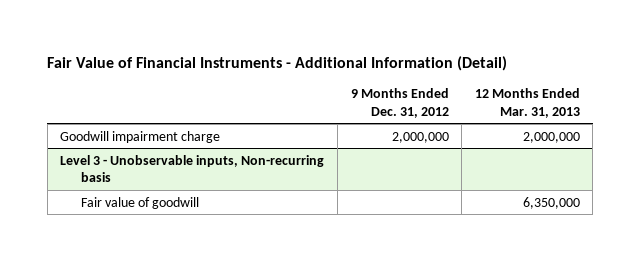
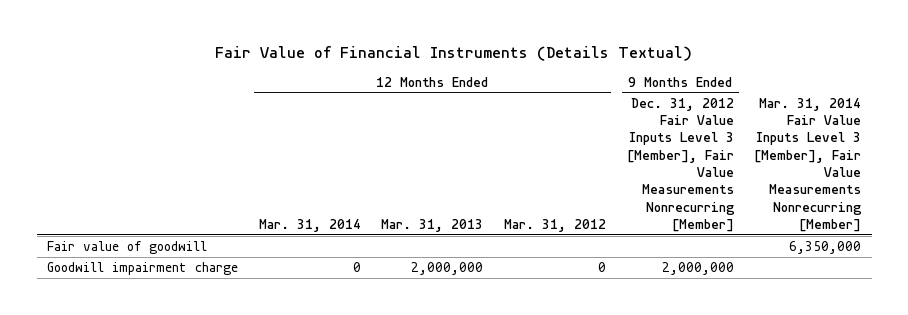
- Fair Value of Financial Instruments - Additional Information (Detail)
+ Fair Value of Financial Instruments (Details Textual)
- | 9 Months Ended Dec. 31, 2012 | 12 Months Ended Mar. 31, 2013
+ | 12 Months Ended Mar. 31, 2014 | 12 Months Ended Mar. 31, 2013 | 12 Months Ended Mar. 31, 2012 | 9 Months Ended Dec. 31, 2012 Fair Value Inputs Level 3 [Member], Fair Value Measurements Nonrecurring [Member] | Mar. 31, 2014 Fair Value Inputs Level 3 [Member], Fair Value Measurements Nonrecurring [Member]
+ Fair value of goodwill | | | | | 6,350,000
- Level 3 - Unobservable inputs, Non-recurring basis
- Fair value of goodwill | | 6,350,000

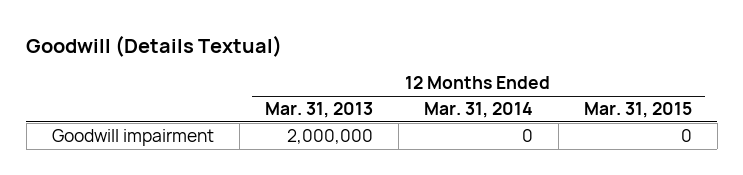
- Fair Value of Financial Instruments (Details Textual)
+ Goodwill (Details Textual)
- | 12 Months Ended Mar. 31, 2014 | 12 Months Ended Mar. 31, 2013 | 12 Months Ended Mar. 31, 2012 | 9 Months Ended Dec. 31, 2012 Fair Value Inputs Level 3 [Member], Fair Value Measurements Nonrecurring [Member] | Mar. 31, 2014 Fair Value Inputs Level 3 [Member], Fair Value Measurements Nonrecurring [Member]
+ | 12 Months Ended Mar. 31, 2013 | 12 Months Ended Mar. 31, 2014 | 12 Months Ended Mar. 31, 2015
- Fair value of goodwill | | | | | 6,350,000
- Goodwill impairment charge | 0 | 2,000,000 | 0 | 2,000,000 |
+ Goodwill impairment | 2,000,000 | 0 | 0

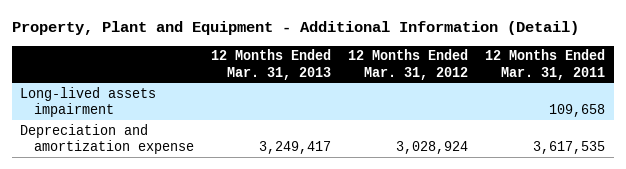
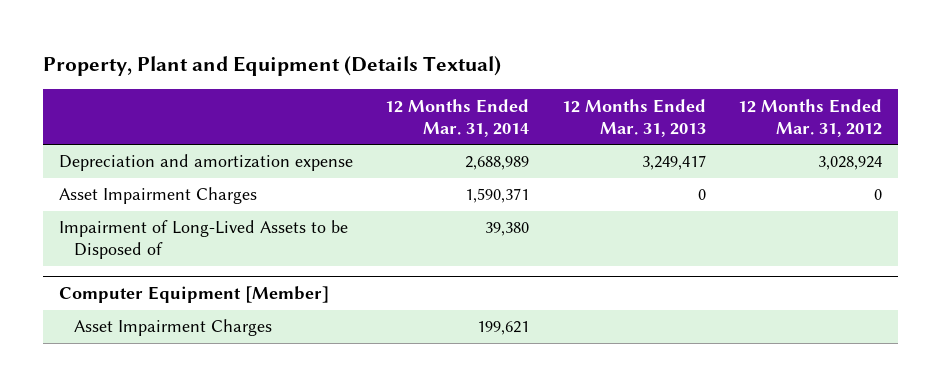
- Property, Plant and Equipment - Additional Information (Detail)
+ Property, Plant and Equipment (Details Textual)
- | 12 Months Ended Mar. 31, 2013 | 12 Months Ended Mar. 31, 2012 | 12 Months Ended Mar. 31, 2011
+ | 12 Months Ended Mar. 31, 2014 | 12 Months Ended Mar. 31, 2013 | 12 Months Ended Mar. 31, 2012
- Long-lived assets impairment | | | 109,658
+ Asset Impairment Charges | 1,590,371 | 0 | 0
+ Impairment of Long-Lived Assets to be Disposed of | 39,380 | |
+ Computer Equipment [Member]
+ Asset Impairment Charges | 199,621 | |

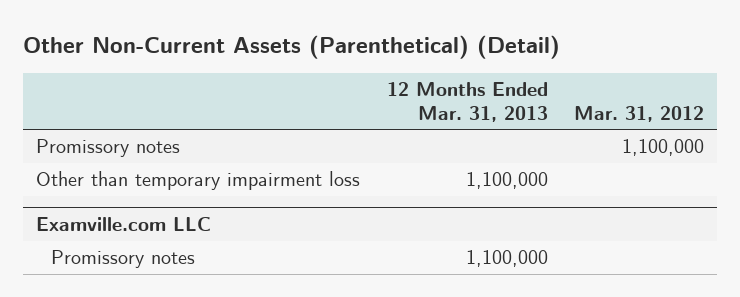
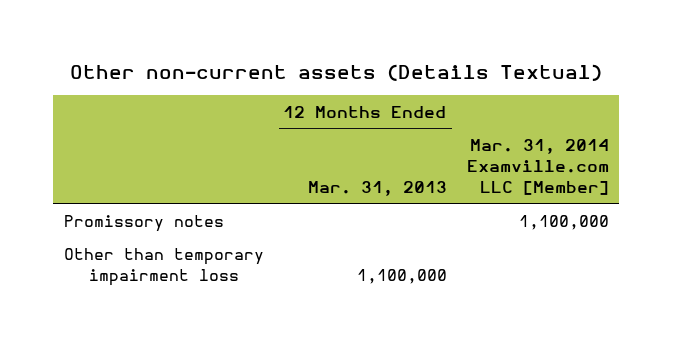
- Other Non-Current Assets (Parenthetical) (Detail)
+ Other non-current assets (Details Textual)
- | 12 Months Ended Mar. 31, 2013 | Mar. 31, 2012
+ | 12 Months Ended Mar. 31, 2013 | Mar. 31, 2014 Examville.com LLC [Member]
- Examville.com LLC
- Promissory notes | 1,100,000 |

